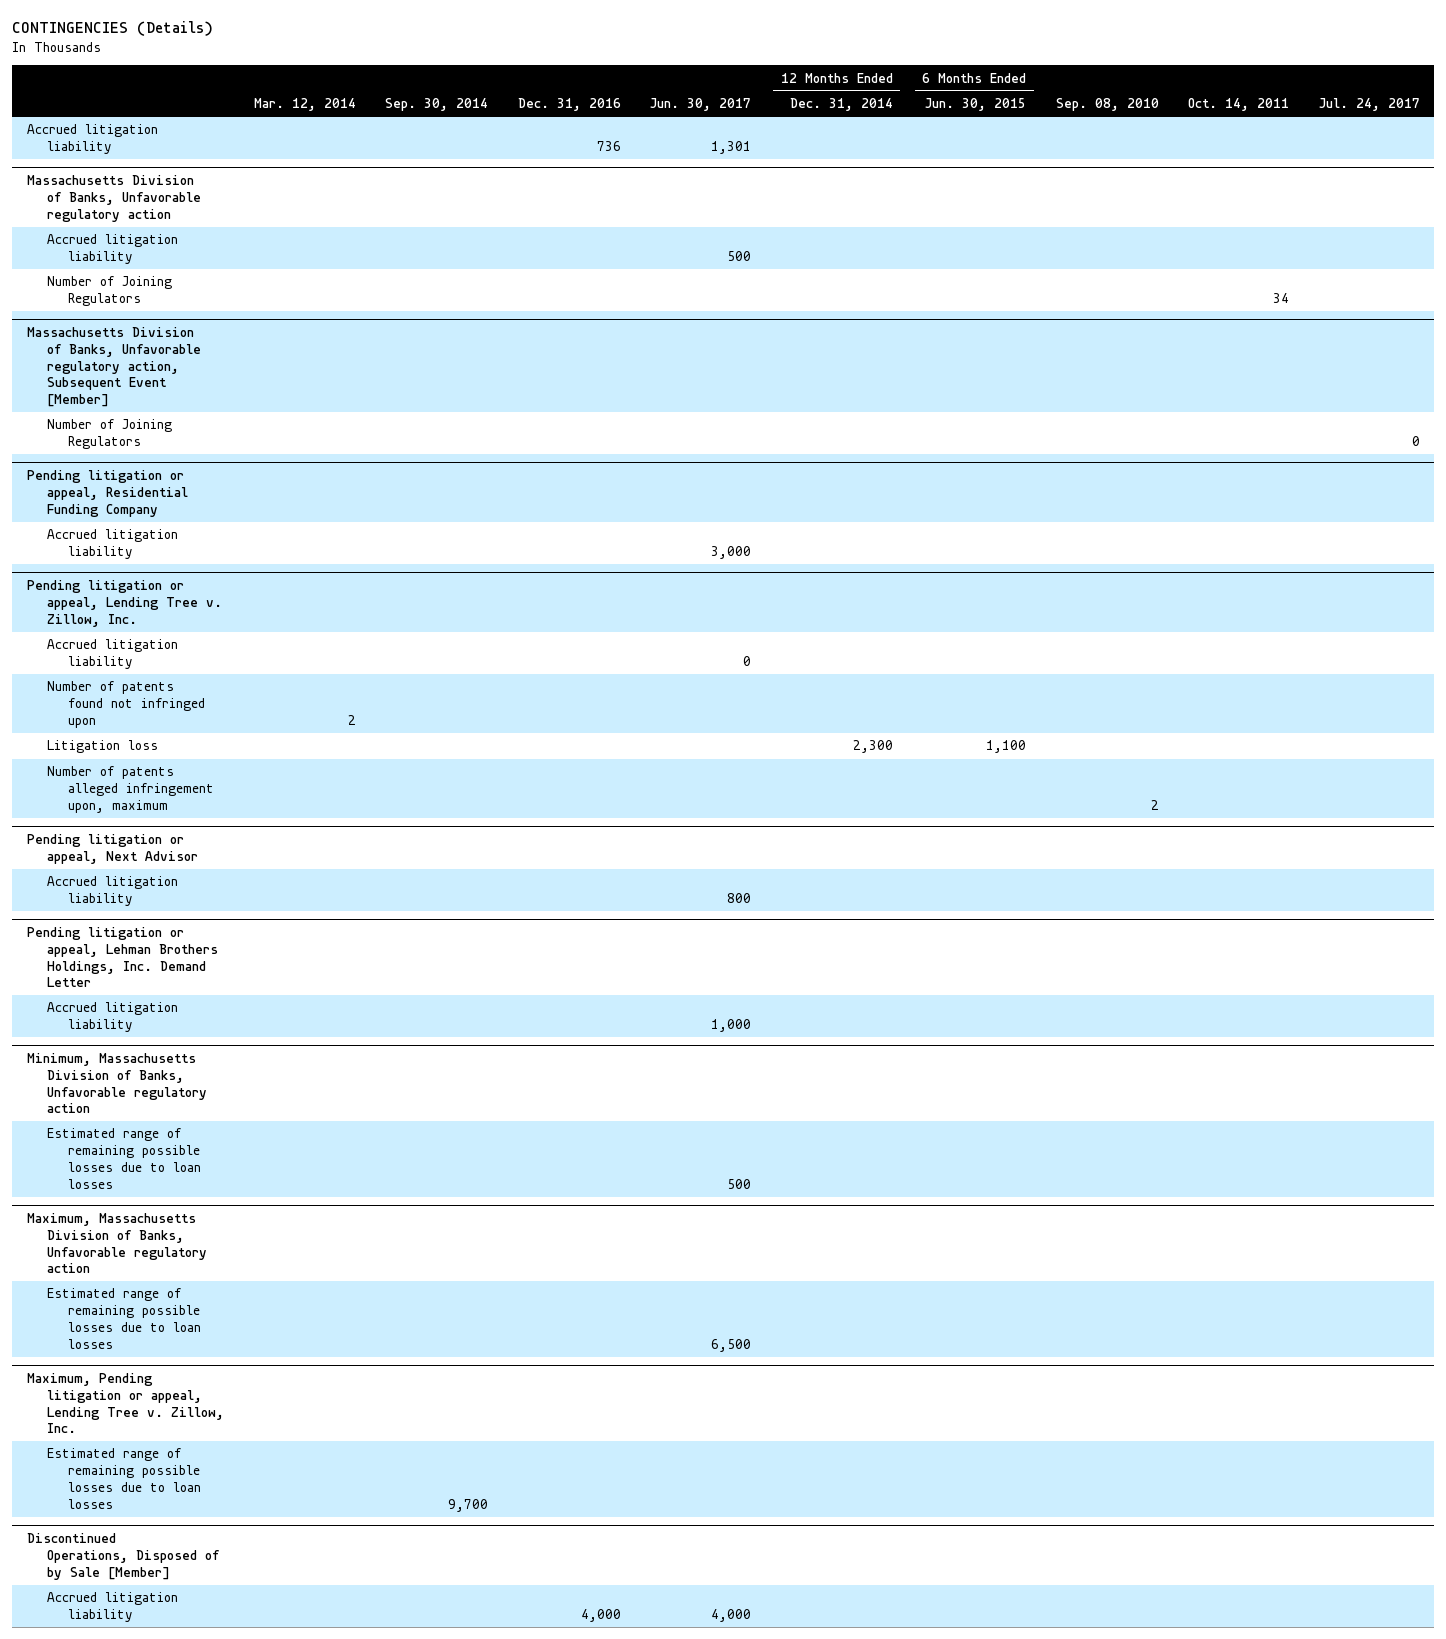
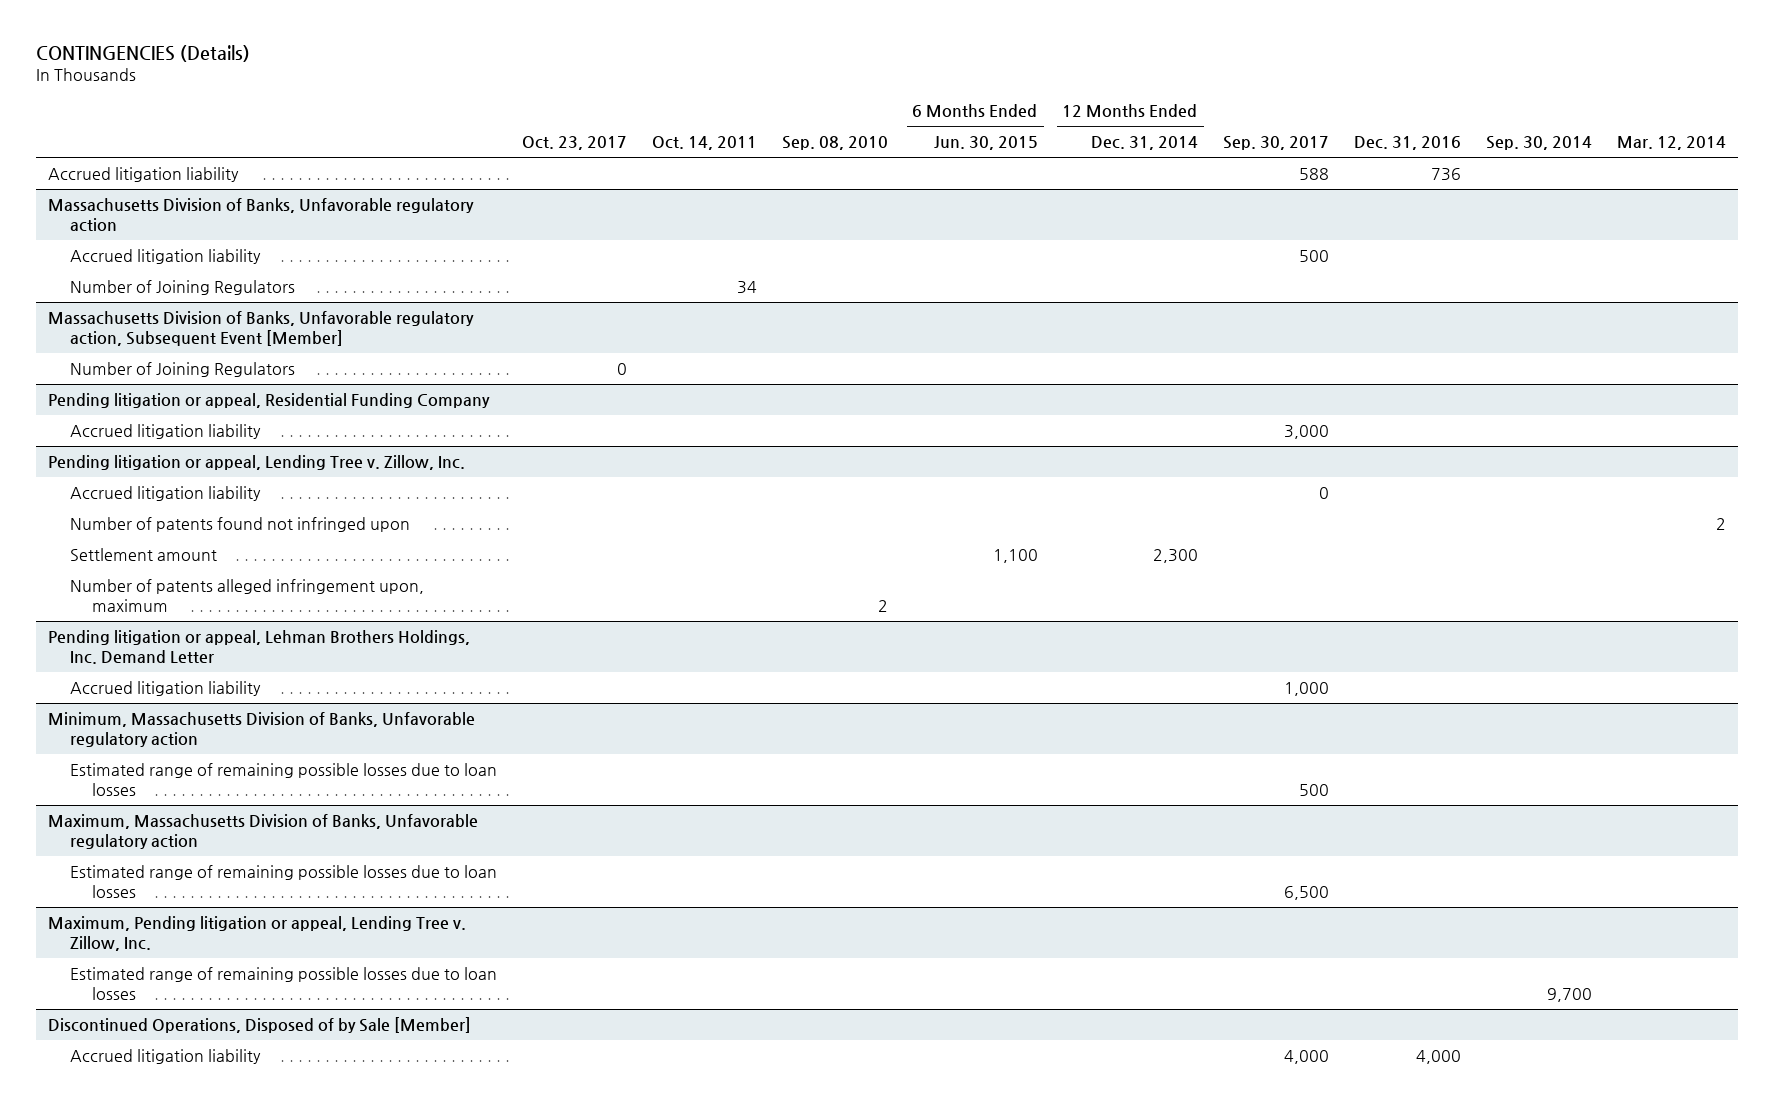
- | Mar. 12, 2014 | Sep. 30, 2014 | Dec. 31, 2016 | Jun. 30, 2017 | 12 Months Ended Dec. 31, 2014 | 6 Months Ended Jun. 30, 2015 | Sep. 08, 2010 | Oct. 14, 2011 | Jul. 24, 2017
+ | Oct. 23, 2017 | Oct. 14, 2011 | Sep. 08, 2010 | 6 Months Ended Jun. 30, 2015 | 12 Months Ended Dec. 31, 2014 | Sep. 30, 2017 | Dec. 31, 2016 | Sep. 30, 2014 | Mar. 12, 2014
@ Pending litigation or appeal, Lending Tree v. Zillow, Inc.
- Litigation loss | | | | | 2,300 | 1,100 | | |
+ Settlement amount | | | | 1,100 | 2,300 | | | |
- Pending litigation or appeal, Next Advisor
- Accrued litigation liability | | | | 800 | | | | |

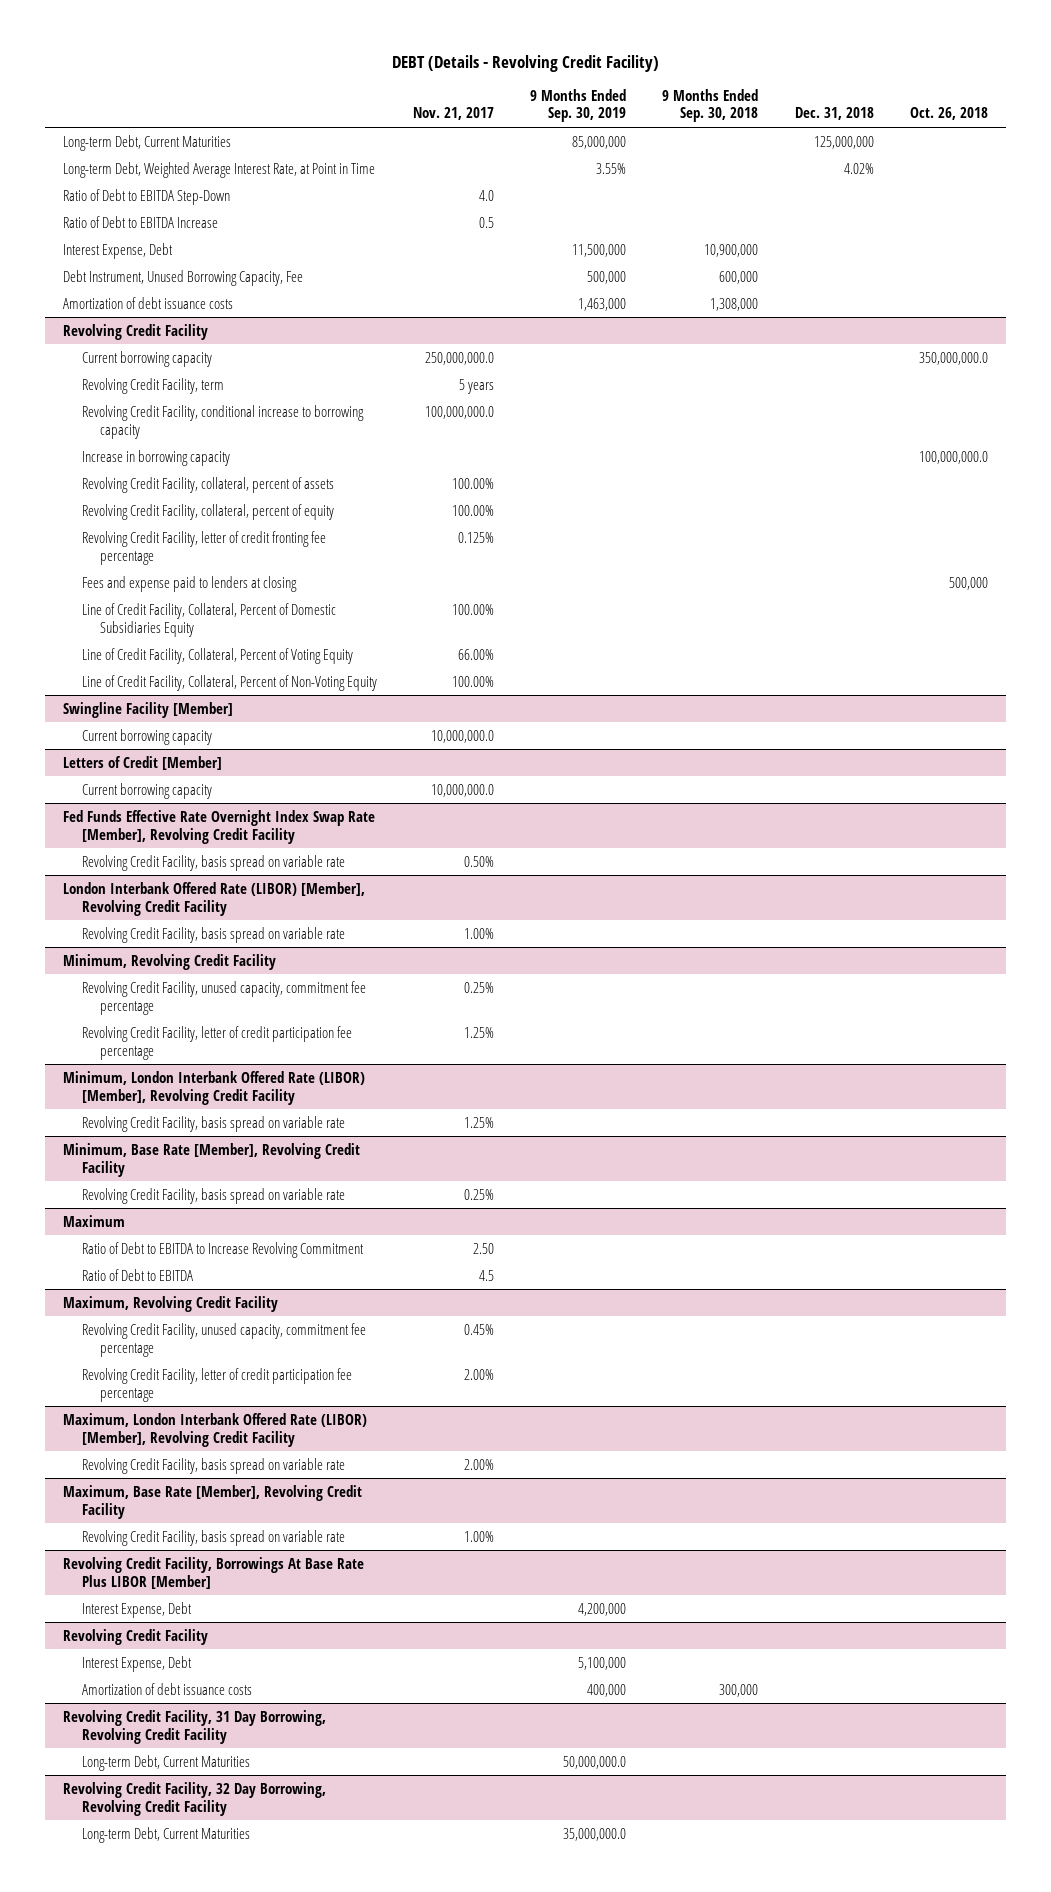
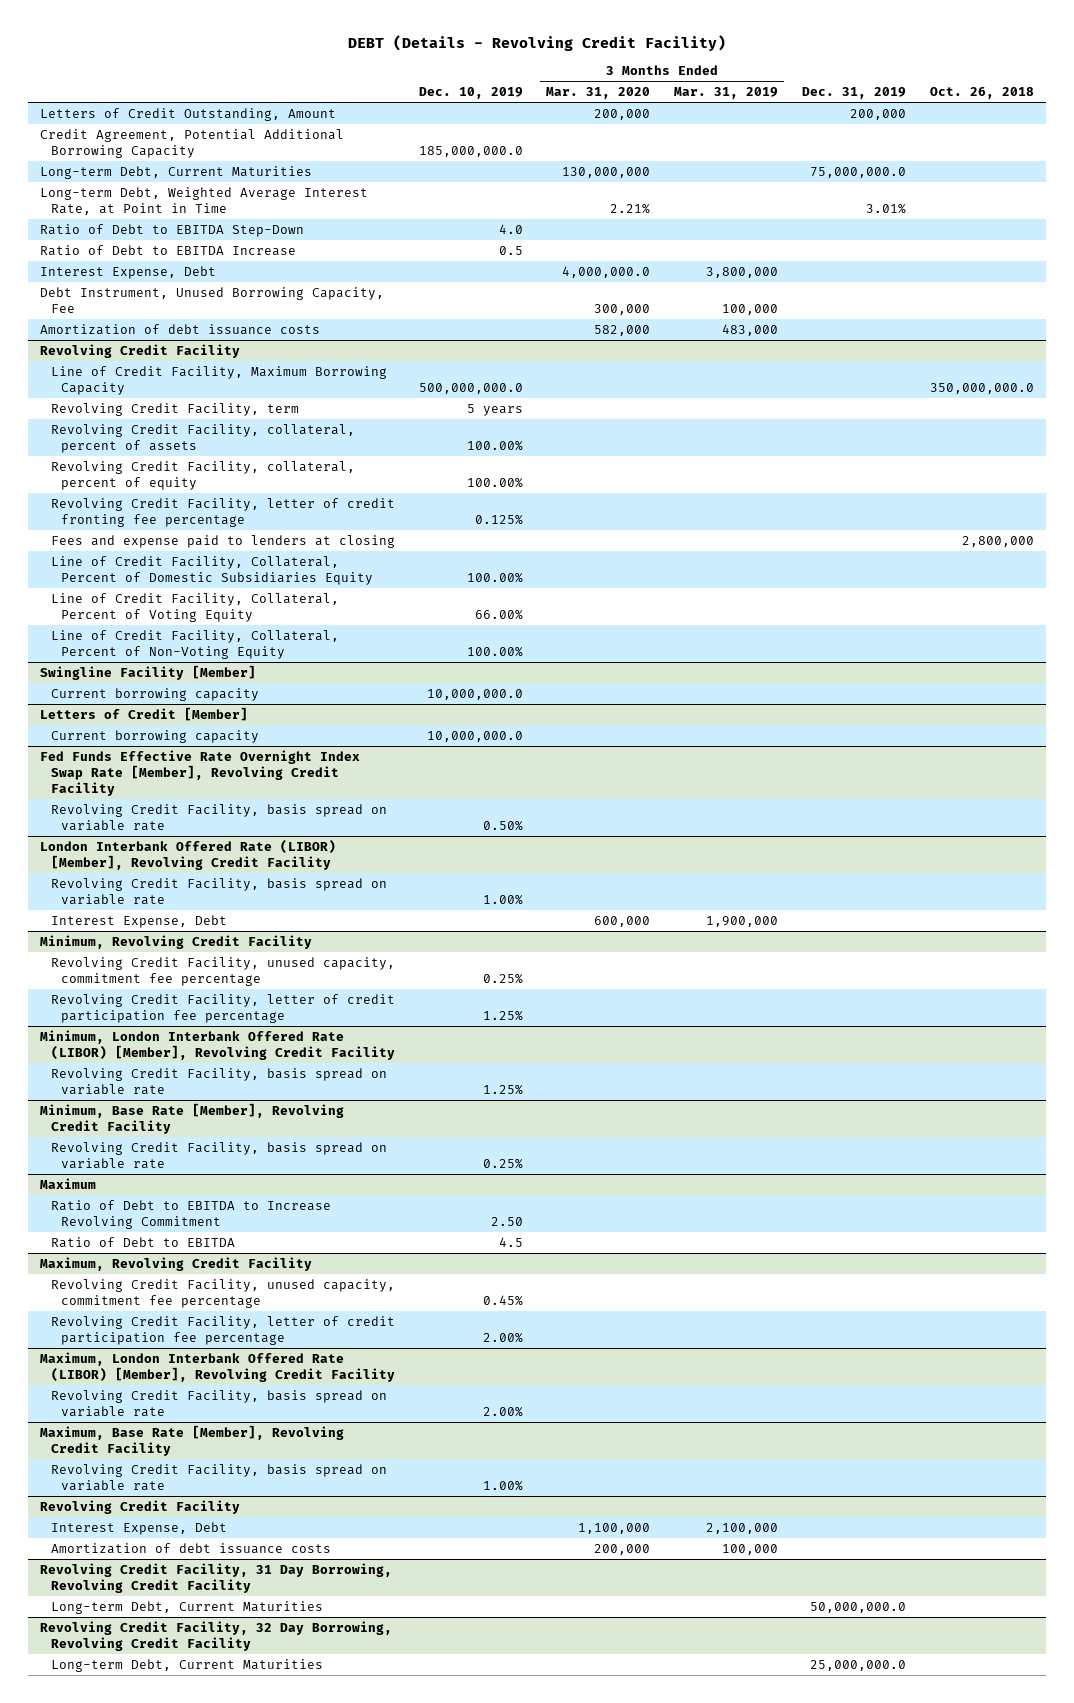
- | Nov. 21, 2017 | 9 Months Ended Sep. 30, 2019 | 9 Months Ended Sep. 30, 2018 | Dec. 31, 2018 | Oct. 26, 2018
+ | Dec. 10, 2019 | 3 Months Ended Mar. 31, 2020 | 3 Months Ended Mar. 31, 2019 | Dec. 31, 2019 | Oct. 26, 2018
+ Letters of Credit Outstanding, Amount | | 200,000 | | 200,000 |
+ Credit Agreement, Potential Additional Borrowing Capacity | 185,000,000.0 | | | |
@ Revolving Credit Facility
- Current borrowing capacity | 250,000,000.0 | | | | 350,000,000.0
+ Line of Credit Facility, Maximum Borrowing Capacity | 500,000,000.0 | | | | 350,000,000.0
- Revolving Credit Facility, conditional increase to borrowing capacity | 100,000,000.0 | | | |
- Increase in borrowing capacity | | | | | 100,000,000.0
- Fees and expense paid to lenders at closing | | | | | 500,000
+ Fees and expense paid to lenders at closing | | | | | 2,800,000
@ London Interbank Offered Rate (LIBOR) [Member], Revolving Credit Facility
+ Interest Expense, Debt | | 600,000 | 1,900,000 | |
- Revolving Credit Facility, Borrowings At Base Rate Plus LIBOR [Member]
- Interest Expense, Debt | | 4,200,000 | | |

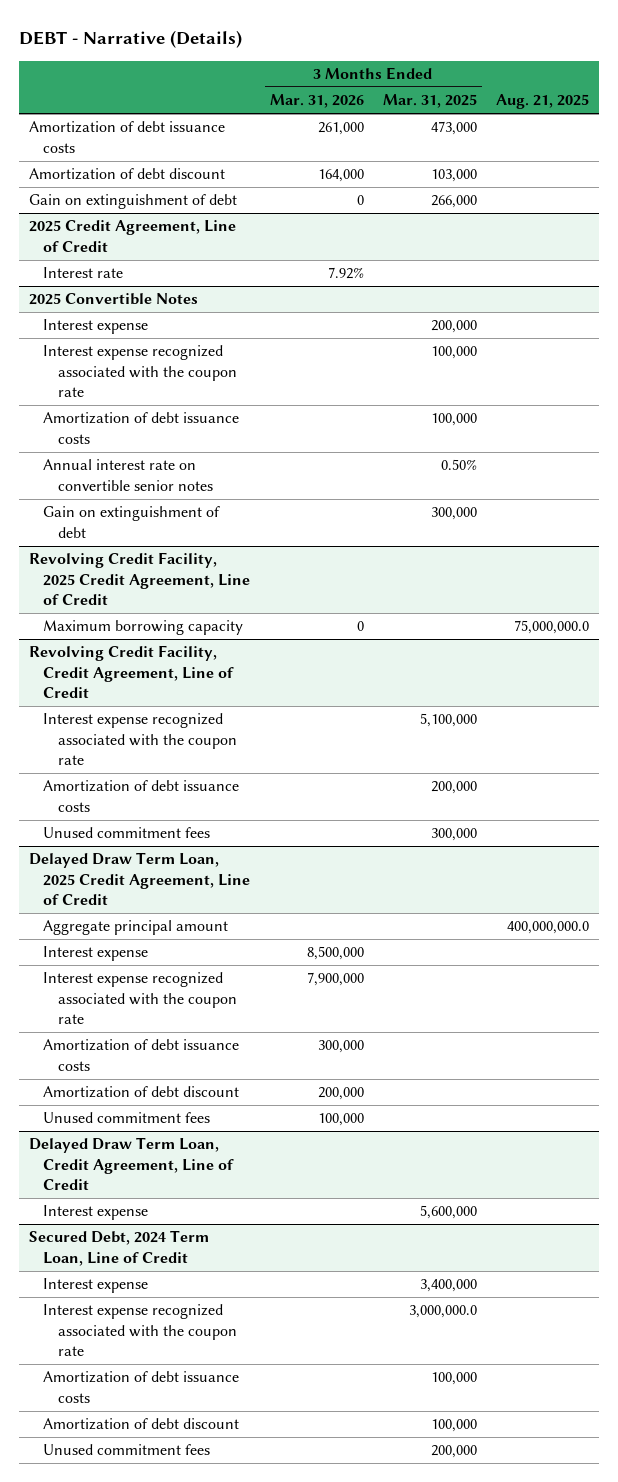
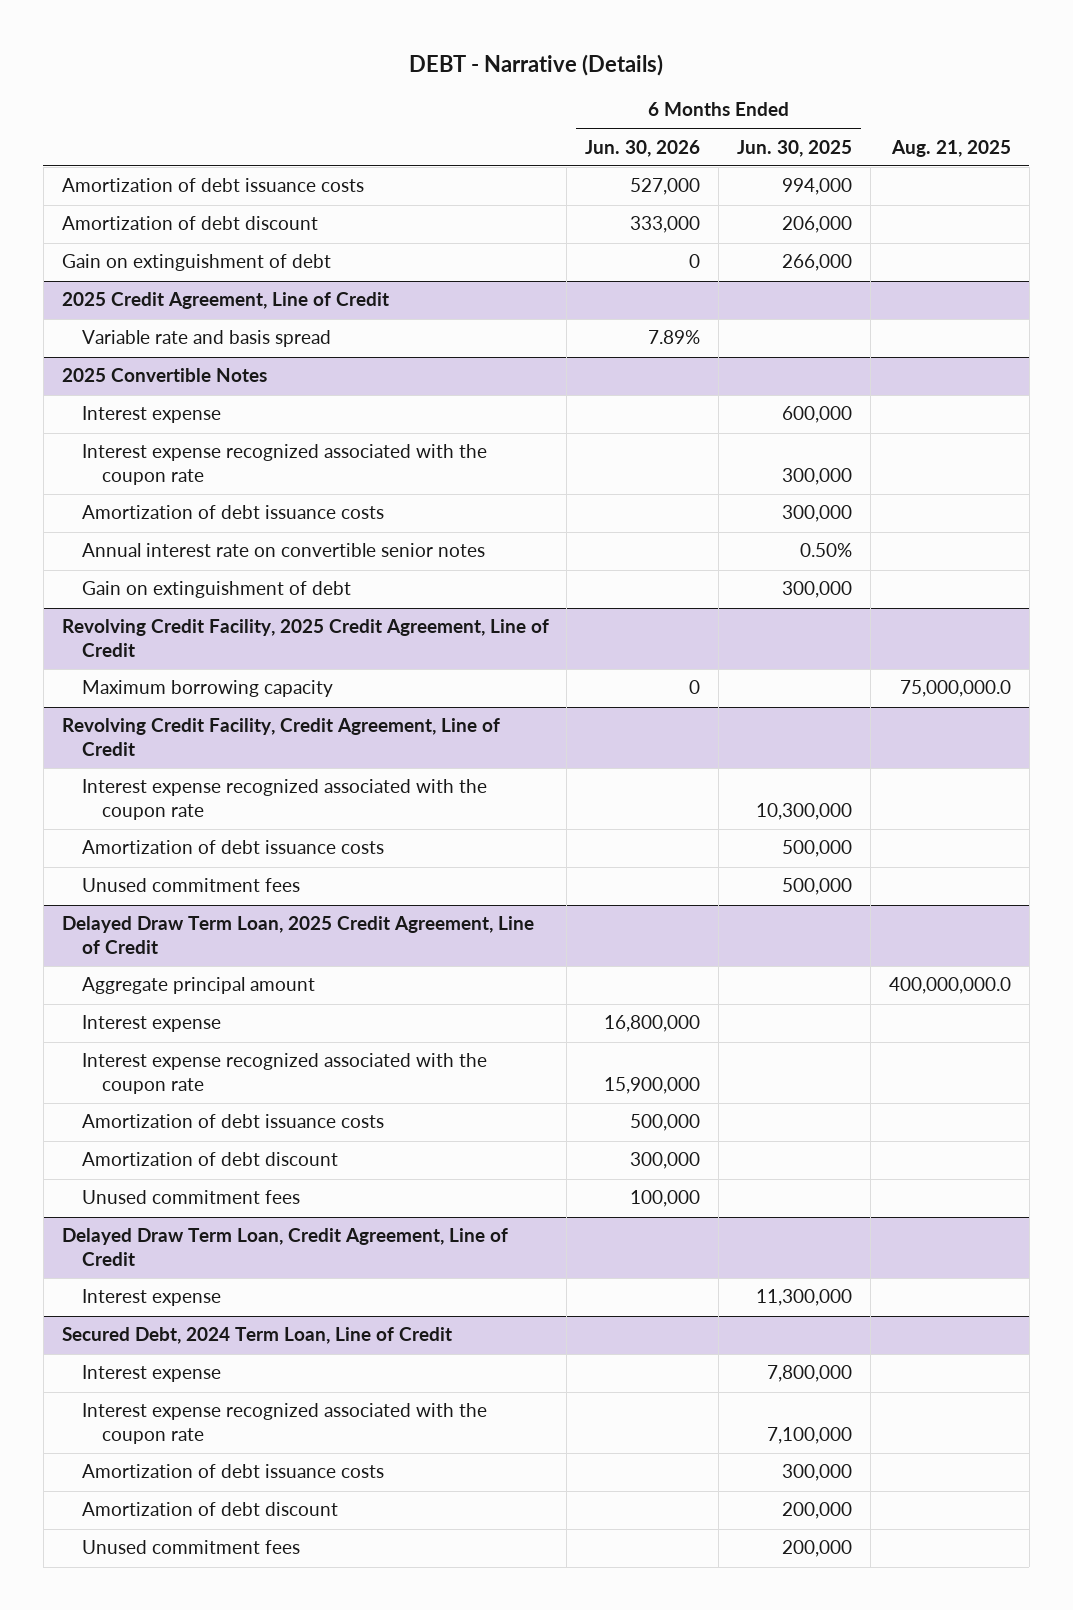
- | 3 Months Ended Mar. 31, 2026 | 3 Months Ended Mar. 31, 2025 | Aug. 21, 2025
+ | 6 Months Ended Jun. 30, 2026 | 6 Months Ended Jun. 30, 2025 | Aug. 21, 2025
@ 2025 Credit Agreement, Line of Credit
- Interest rate | 7.92% | |
+ Variable rate and basis spread | 7.89% | |

